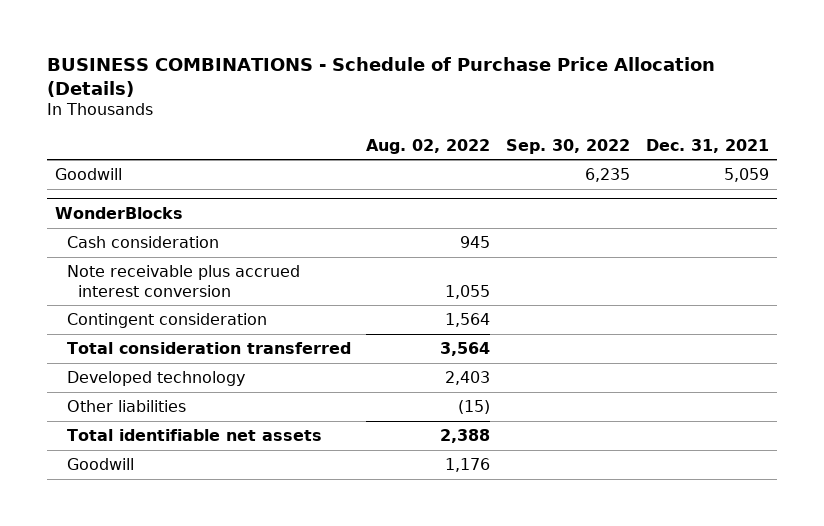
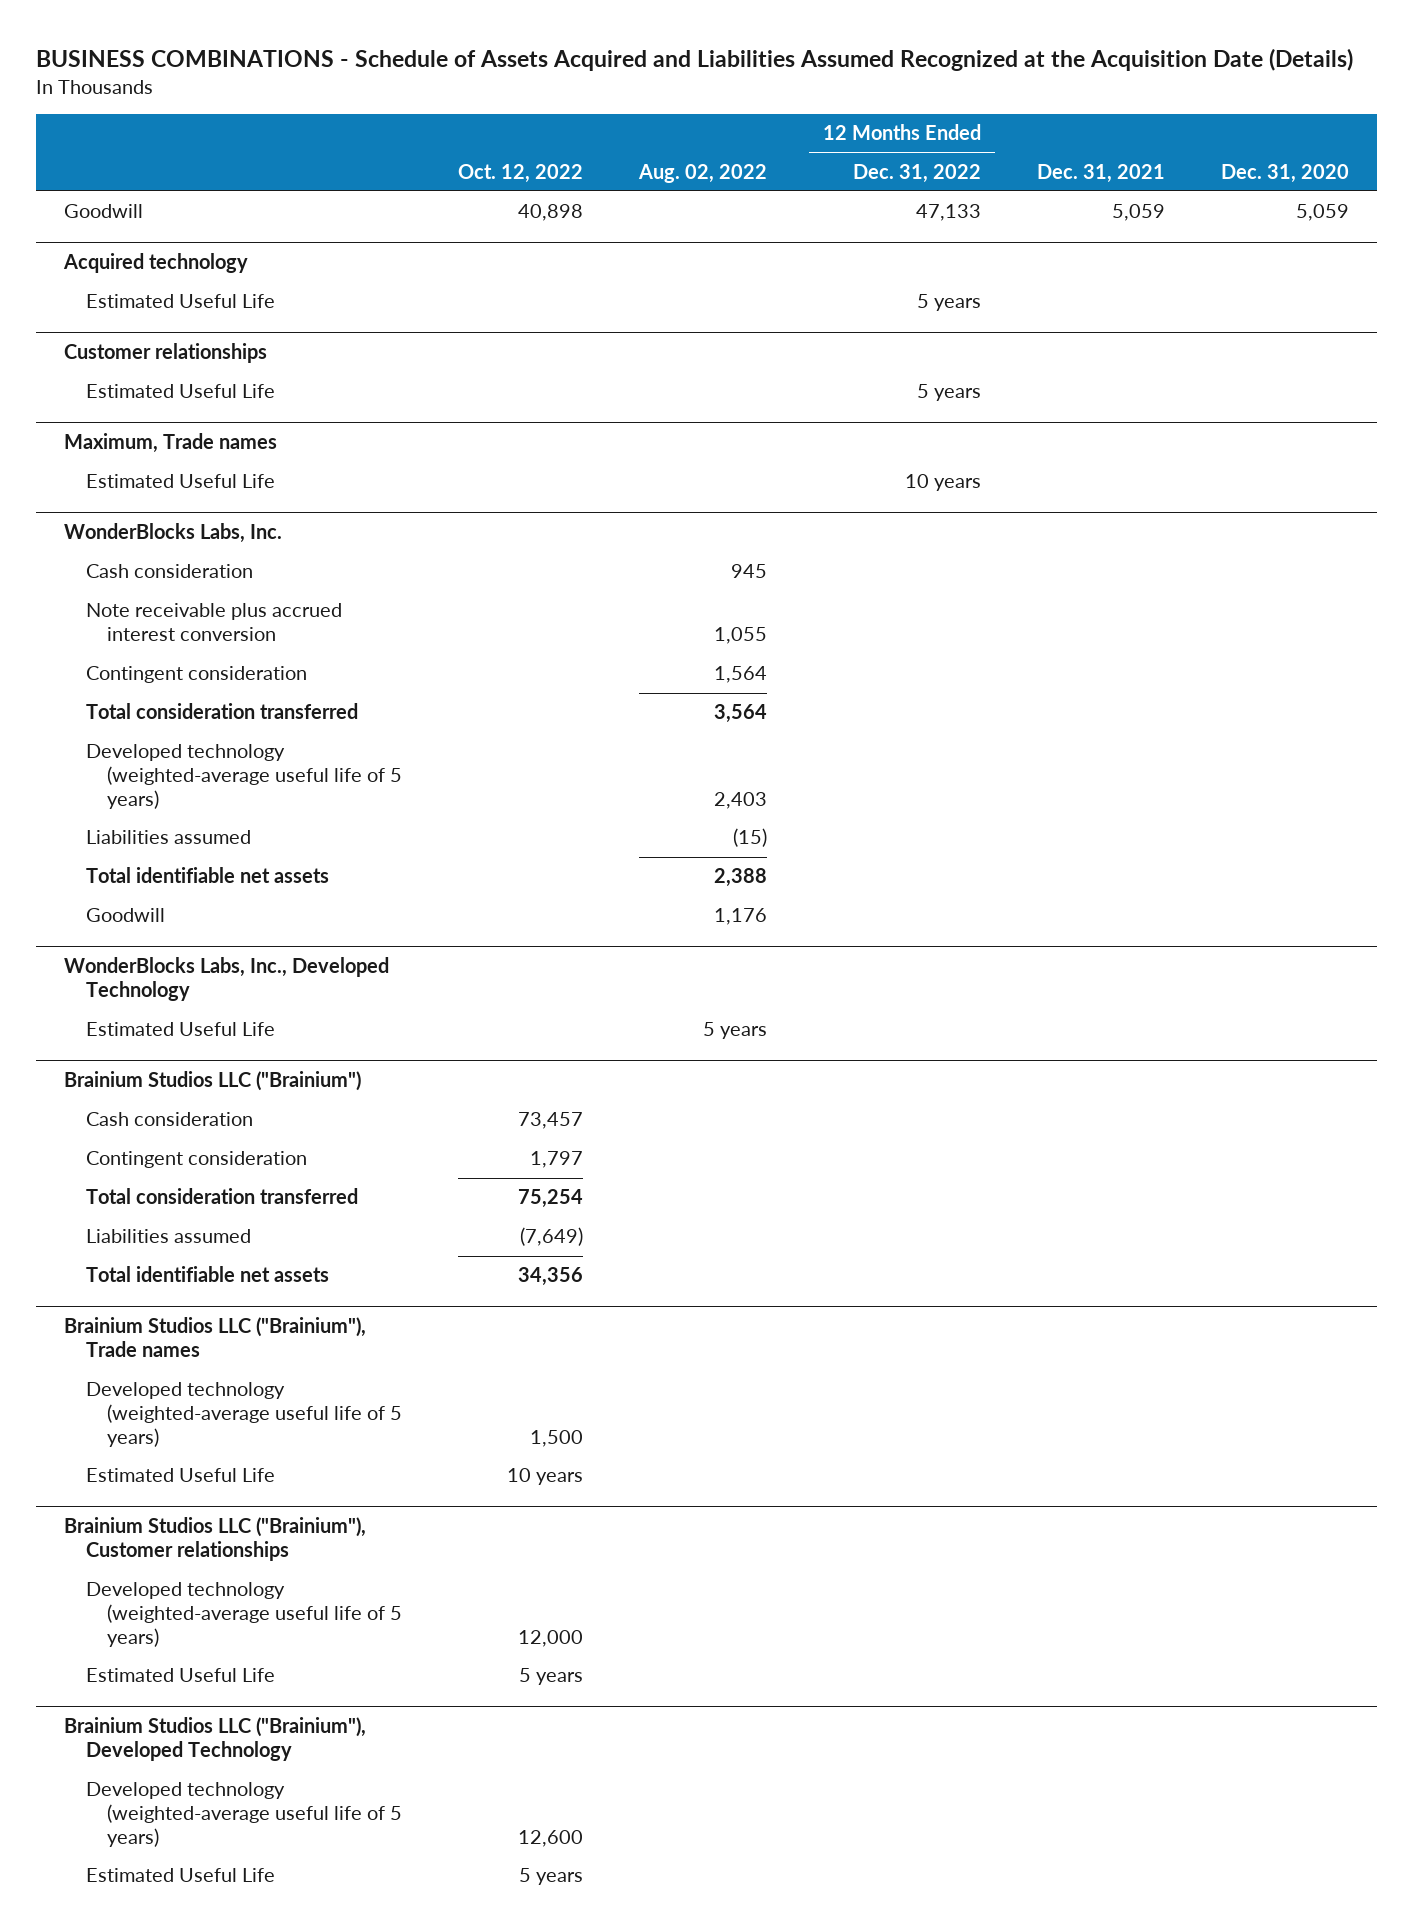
- BUSINESS COMBINATIONS - Schedule of Purchase Price Allocation (Details)
+ BUSINESS COMBINATIONS - Schedule of Assets Acquired and Liabilities Assumed Recognized at the Acquisition Date (Details)
- | Aug. 02, 2022 | Sep. 30, 2022 | Dec. 31, 2021
+ | Oct. 12, 2022 | Aug. 02, 2022 | 12 Months Ended Dec. 31, 2022 | Dec. 31, 2021 | Dec. 31, 2020
- WonderBlocks
+ Acquired technology
+ Estimated Useful Life | | | 5 years | |
+ Customer relationships
+ Estimated Useful Life | | | 5 years | |
+ Maximum, Trade names
+ Estimated Useful Life | | | 10 years | |
+ WonderBlocks Labs, Inc.
- Developed technology | 2,403 | |
- Other liabilities | (15) | |
+ Developed technology (weighted-average useful life of 5 years) | | 2,403 | | |
+ Liabilities assumed | | (15) | | |
+ WonderBlocks Labs, Inc., Developed Technology
+ Estimated Useful Life | | 5 years | | |
+ Brainium Studios LLC ("Brainium")
+ Cash consideration | 73,457 | | | |
+ Contingent consideration | 1,797 | | | |
+ Total consideration transferred | 75,254 | | | |
+ Liabilities assumed | (7,649) | | | |
+ Total identifiable net assets | 34,356 | | | |
+ Brainium Studios LLC ("Brainium"), Trade names
+ Developed technology (weighted-average useful life of 5 years) | 1,500 | | | |
+ Estimated Useful Life | 10 years | | | |
+ Brainium Studios LLC ("Brainium"), Customer relationships
+ Developed technology (weighted-average useful life of 5 years) | 12,000 | | | |
+ Estimated Useful Life | 5 years | | | |
+ Brainium Studios LLC ("Brainium"), Developed Technology
+ Developed technology (weighted-average useful life of 5 years) | 12,600 | | | |
+ Estimated Useful Life | 5 years | | | |

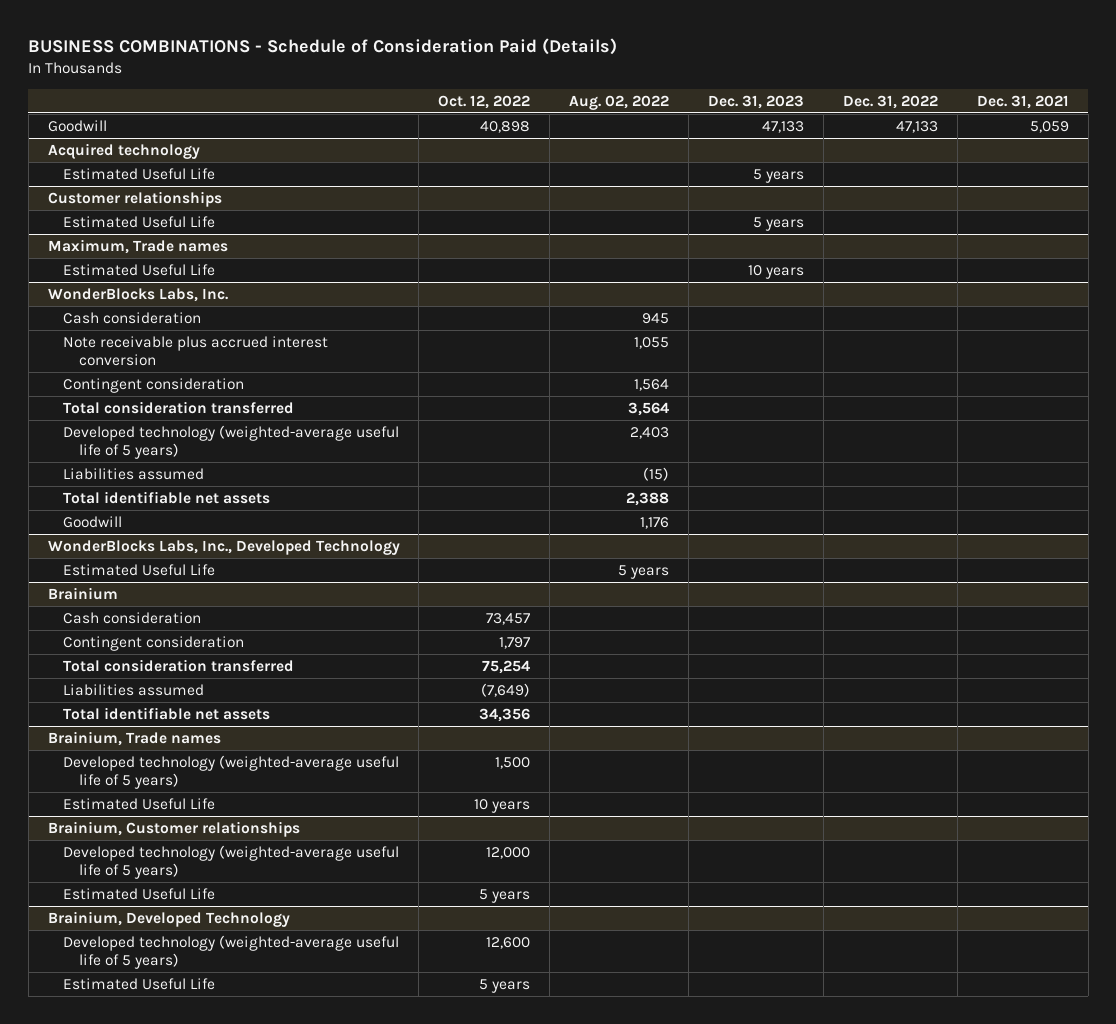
- BUSINESS COMBINATIONS - Schedule of Assets Acquired and Liabilities Assumed Recognized at the Acquisition Date (Details)
+ BUSINESS COMBINATIONS - Schedule of Consideration Paid (Details)
- | Oct. 12, 2022 | Aug. 02, 2022 | 12 Months Ended Dec. 31, 2022 | Dec. 31, 2021 | Dec. 31, 2020
+ | Oct. 12, 2022 | Aug. 02, 2022 | Dec. 31, 2023 | Dec. 31, 2022 | Dec. 31, 2021
- Brainium Studios LLC ("Brainium")
+ Brainium
- Brainium Studios LLC ("Brainium"), Trade names
+ Brainium, Trade names
- Brainium Studios LLC ("Brainium"), Customer relationships
+ Brainium, Customer relationships
- Brainium Studios LLC ("Brainium"), Developed Technology
+ Brainium, Developed Technology

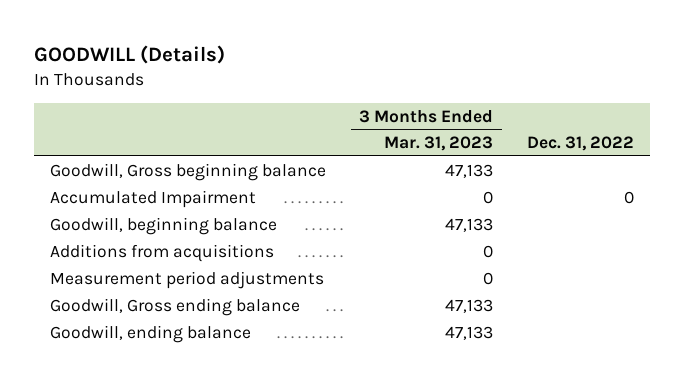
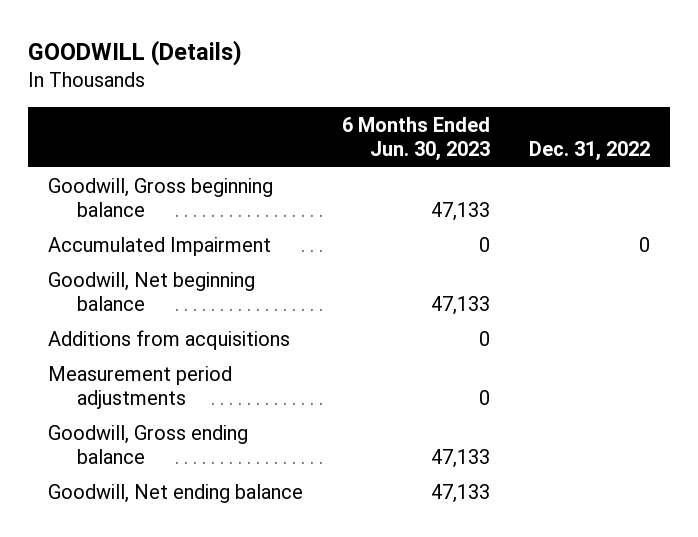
- | 3 Months Ended Mar. 31, 2023 | Dec. 31, 2022
+ | 6 Months Ended Jun. 30, 2023 | Dec. 31, 2022
- Goodwill, beginning balance | 47,133 |
+ Goodwill, Net beginning balance | 47,133 |
- Goodwill, ending balance | 47,133 |
+ Goodwill, Net ending balance | 47,133 |

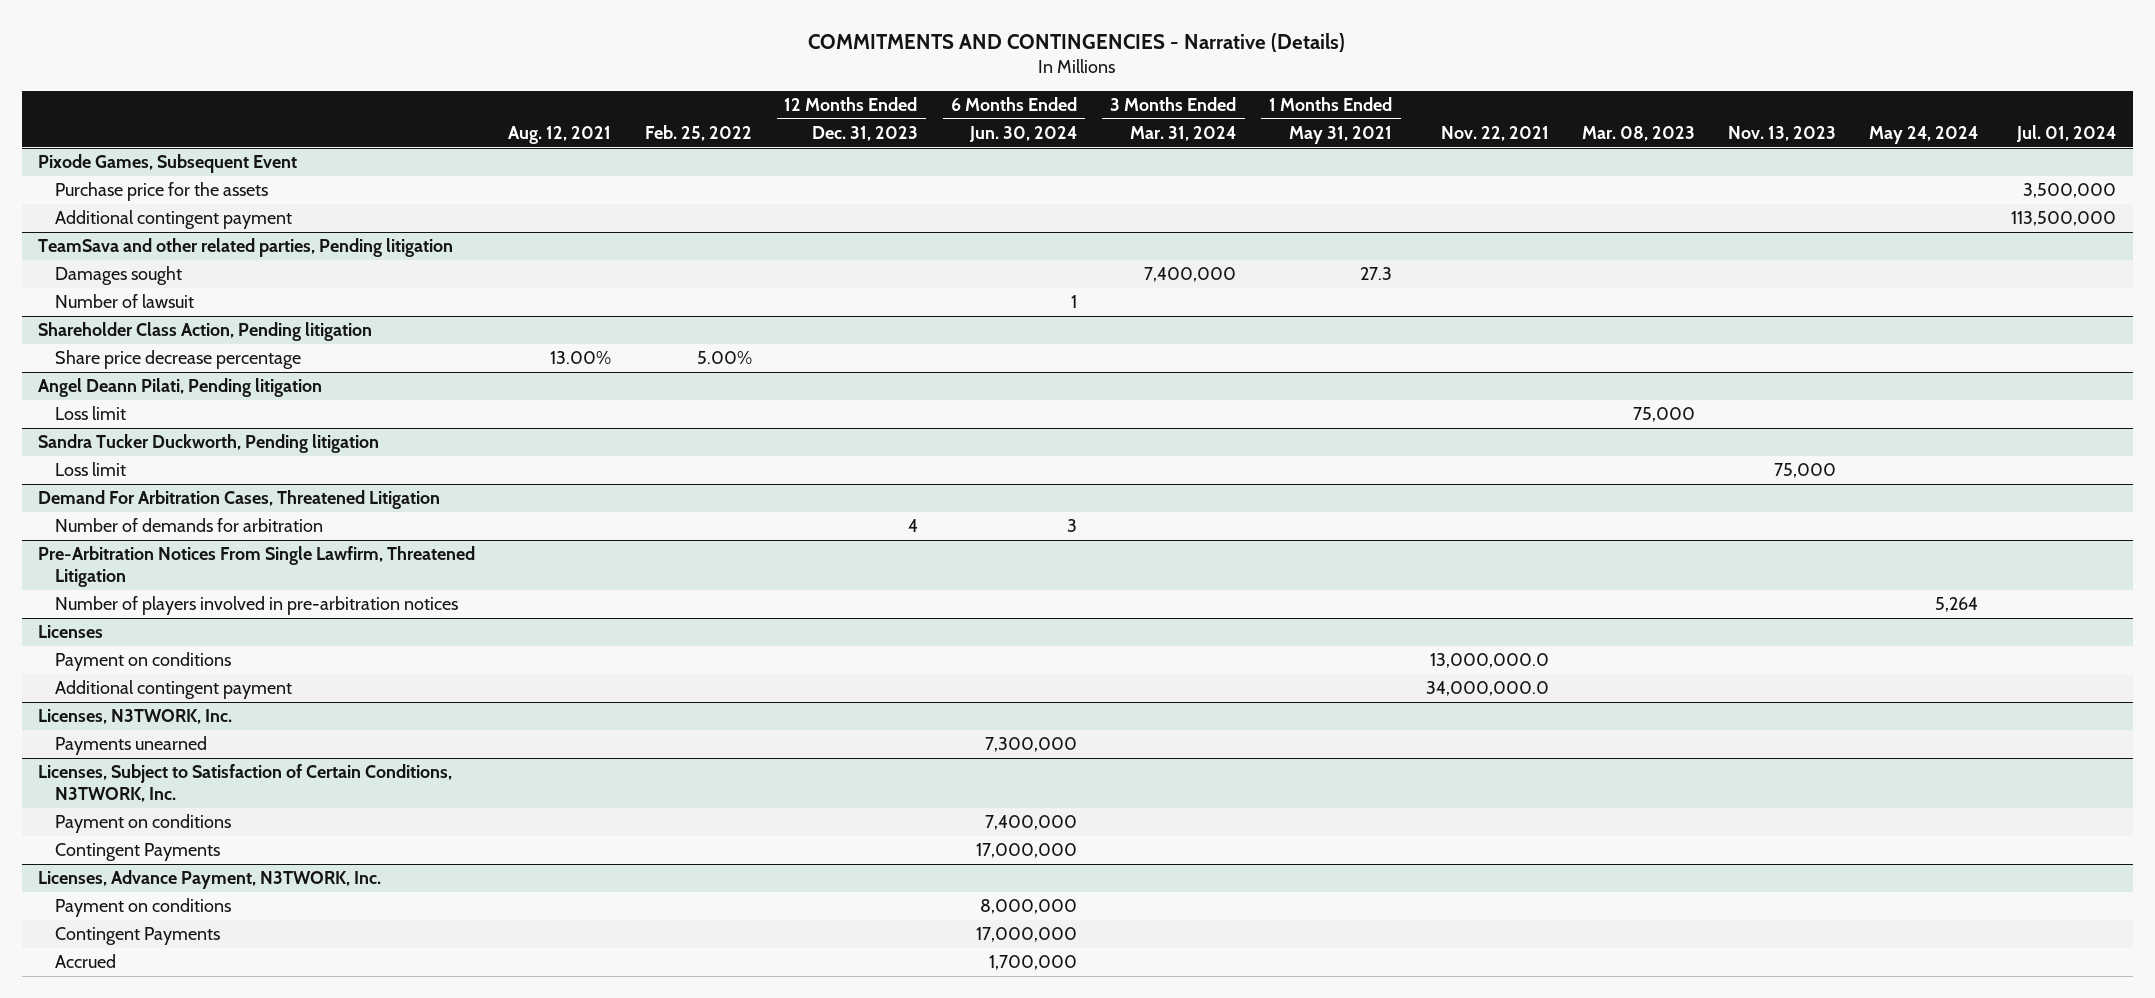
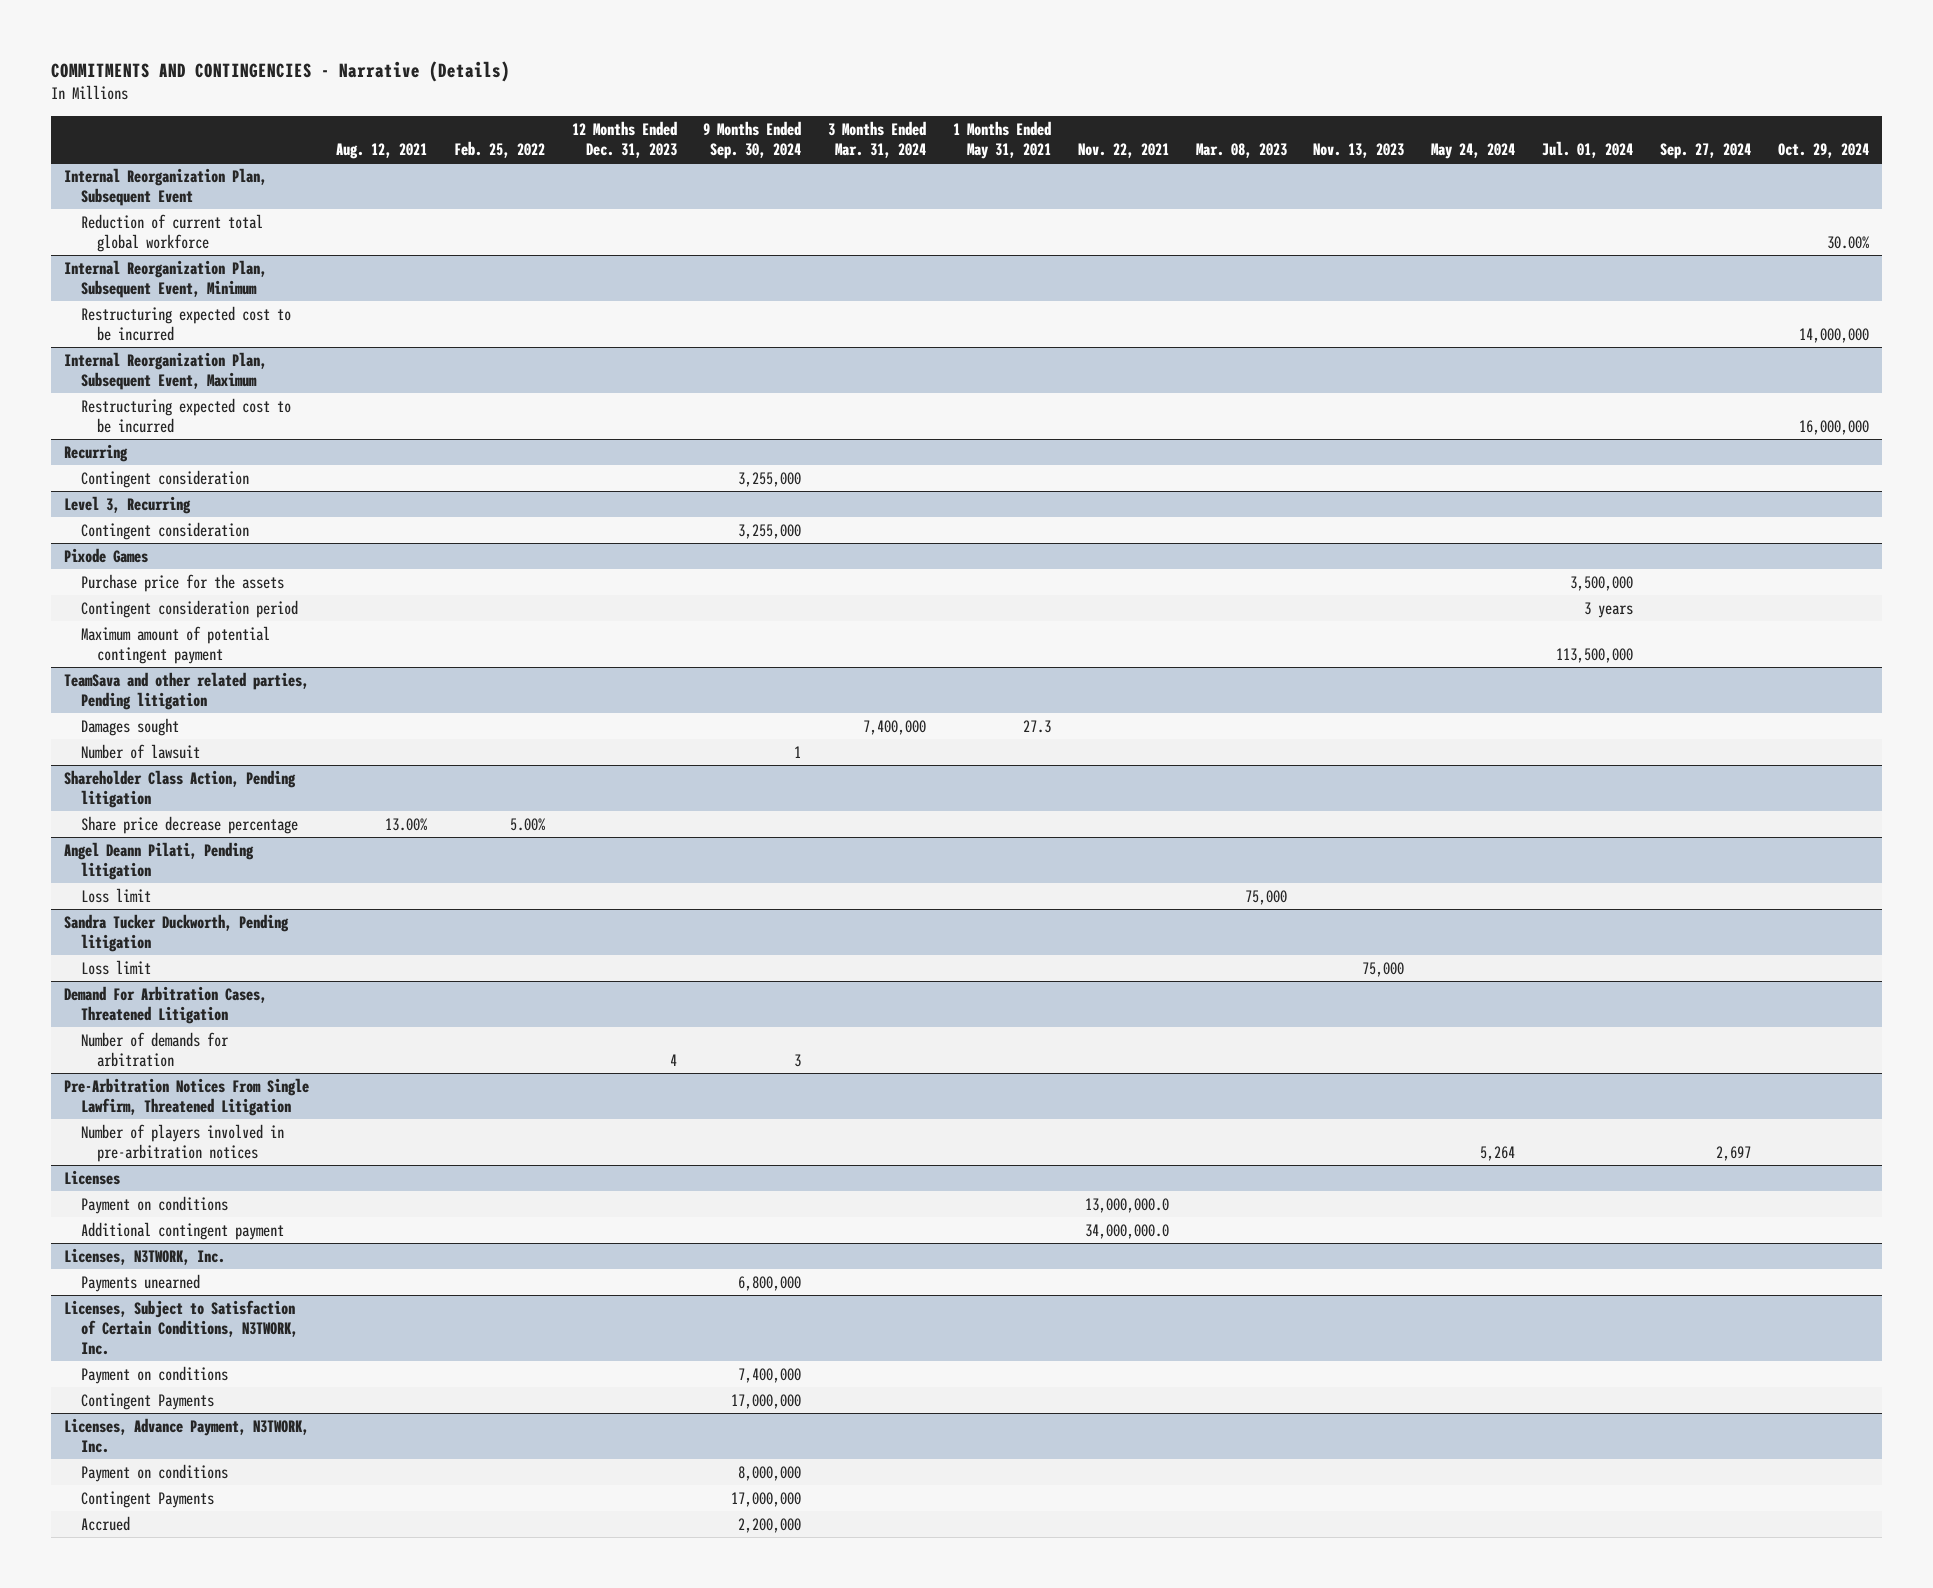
- | Aug. 12, 2021 | Feb. 25, 2022 | 12 Months Ended Dec. 31, 2023 | 6 Months Ended Jun. 30, 2024 | 3 Months Ended Mar. 31, 2024 | 1 Months Ended May 31, 2021 | Nov. 22, 2021 | Mar. 08, 2023 | Nov. 13, 2023 | May 24, 2024 | Jul. 01, 2024
+ | Aug. 12, 2021 | Feb. 25, 2022 | 12 Months Ended Dec. 31, 2023 | 9 Months Ended Sep. 30, 2024 | 3 Months Ended Mar. 31, 2024 | 1 Months Ended May 31, 2021 | Nov. 22, 2021 | Mar. 08, 2023 | Nov. 13, 2023 | May 24, 2024 | Jul. 01, 2024 | Sep. 27, 2024 | Oct. 29, 2024
- Pixode Games, Subsequent Event
+ Internal Reorganization Plan, Subsequent Event
+ Reduction of current total global workforce | | | | | | | | | | | | | 30.00%
+ Internal Reorganization Plan, Subsequent Event, Minimum
+ Restructuring expected cost to be incurred | | | | | | | | | | | | | 14,000,000
+ Internal Reorganization Plan, Subsequent Event, Maximum
+ Restructuring expected cost to be incurred | | | | | | | | | | | | | 16,000,000
+ Recurring
+ Contingent consideration | | | | 3,255,000 | | | | | | | | |
+ Level 3, Recurring
+ Contingent consideration | | | | 3,255,000 | | | | | | | | |
+ Pixode Games
- Additional contingent payment | | | | | | | | | | | 113,500,000
+ Contingent consideration period | | | | | | | | | | | 3 years | |
+ Maximum amount of potential contingent payment | | | | | | | | | | | 113,500,000 | |

